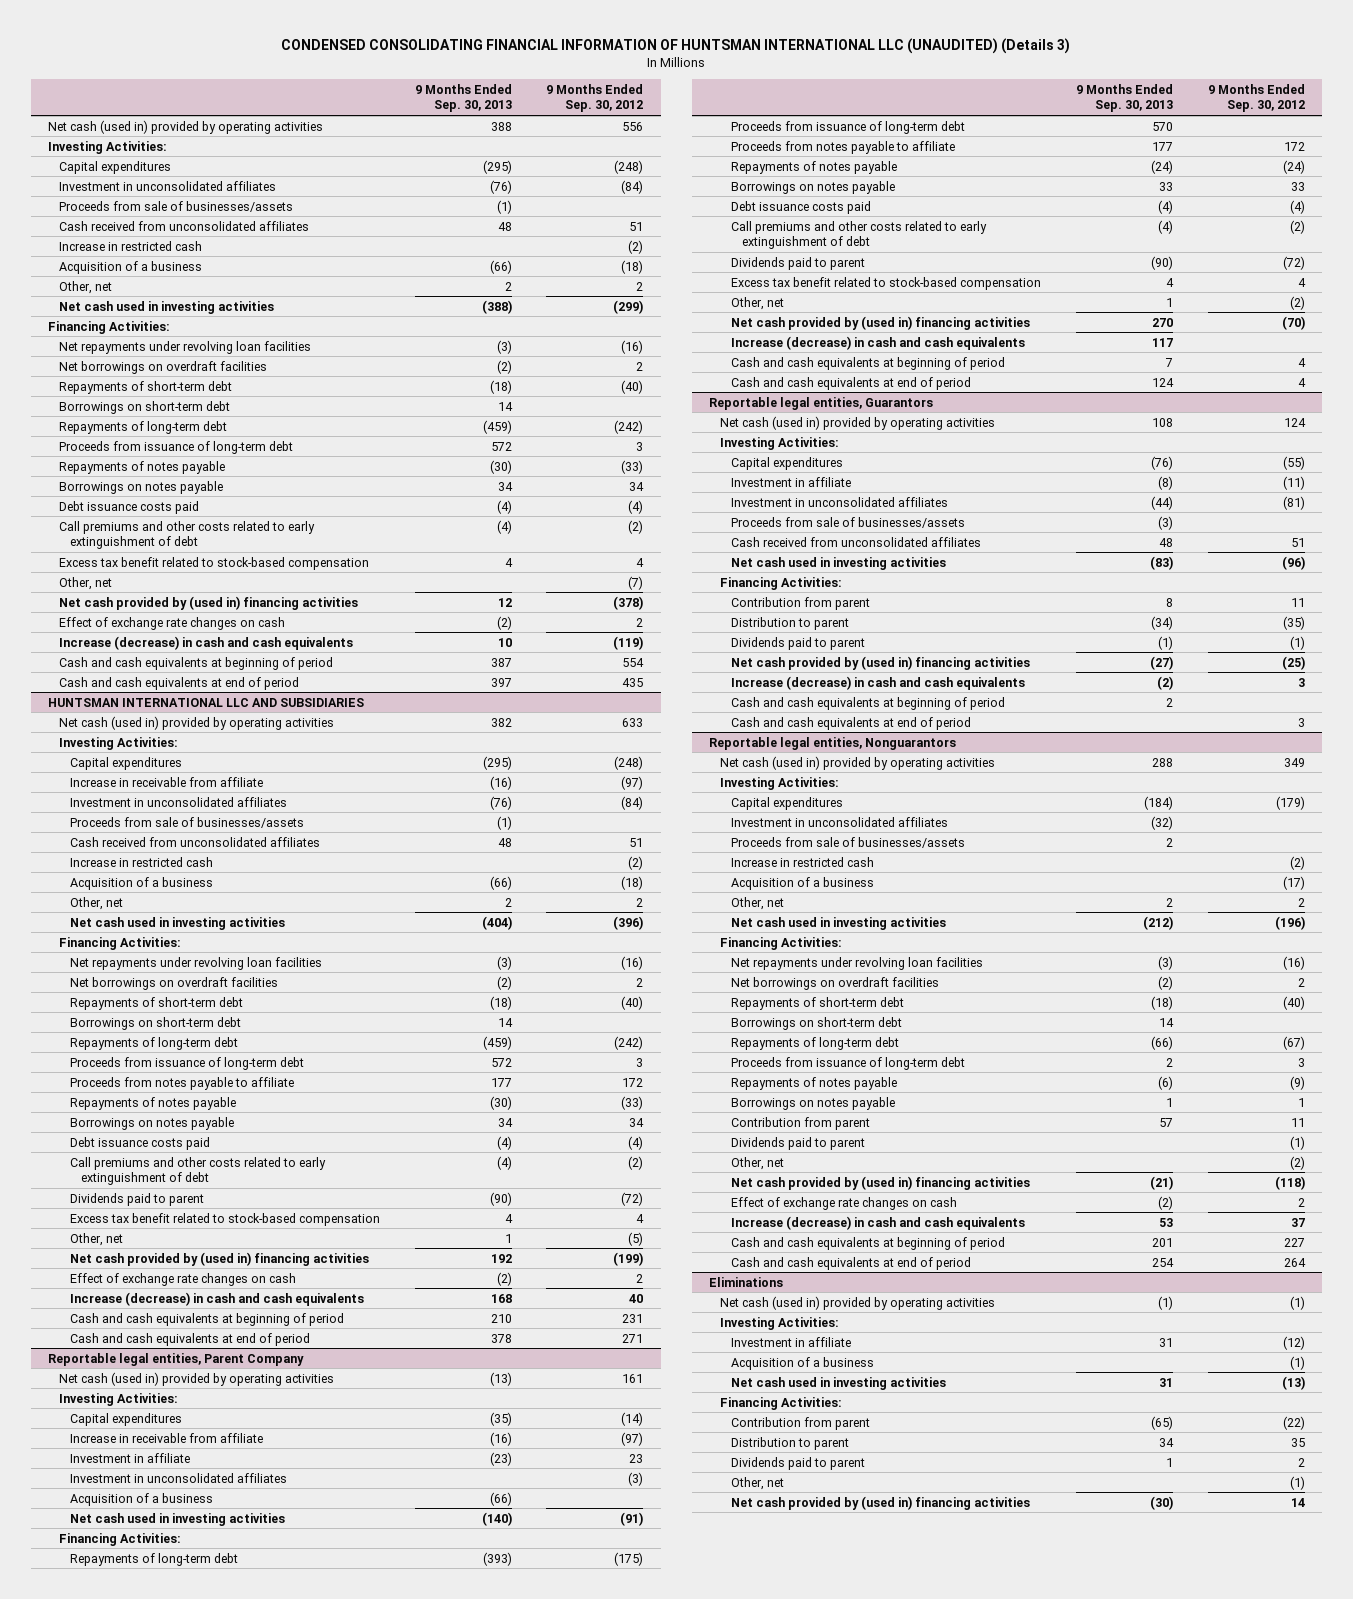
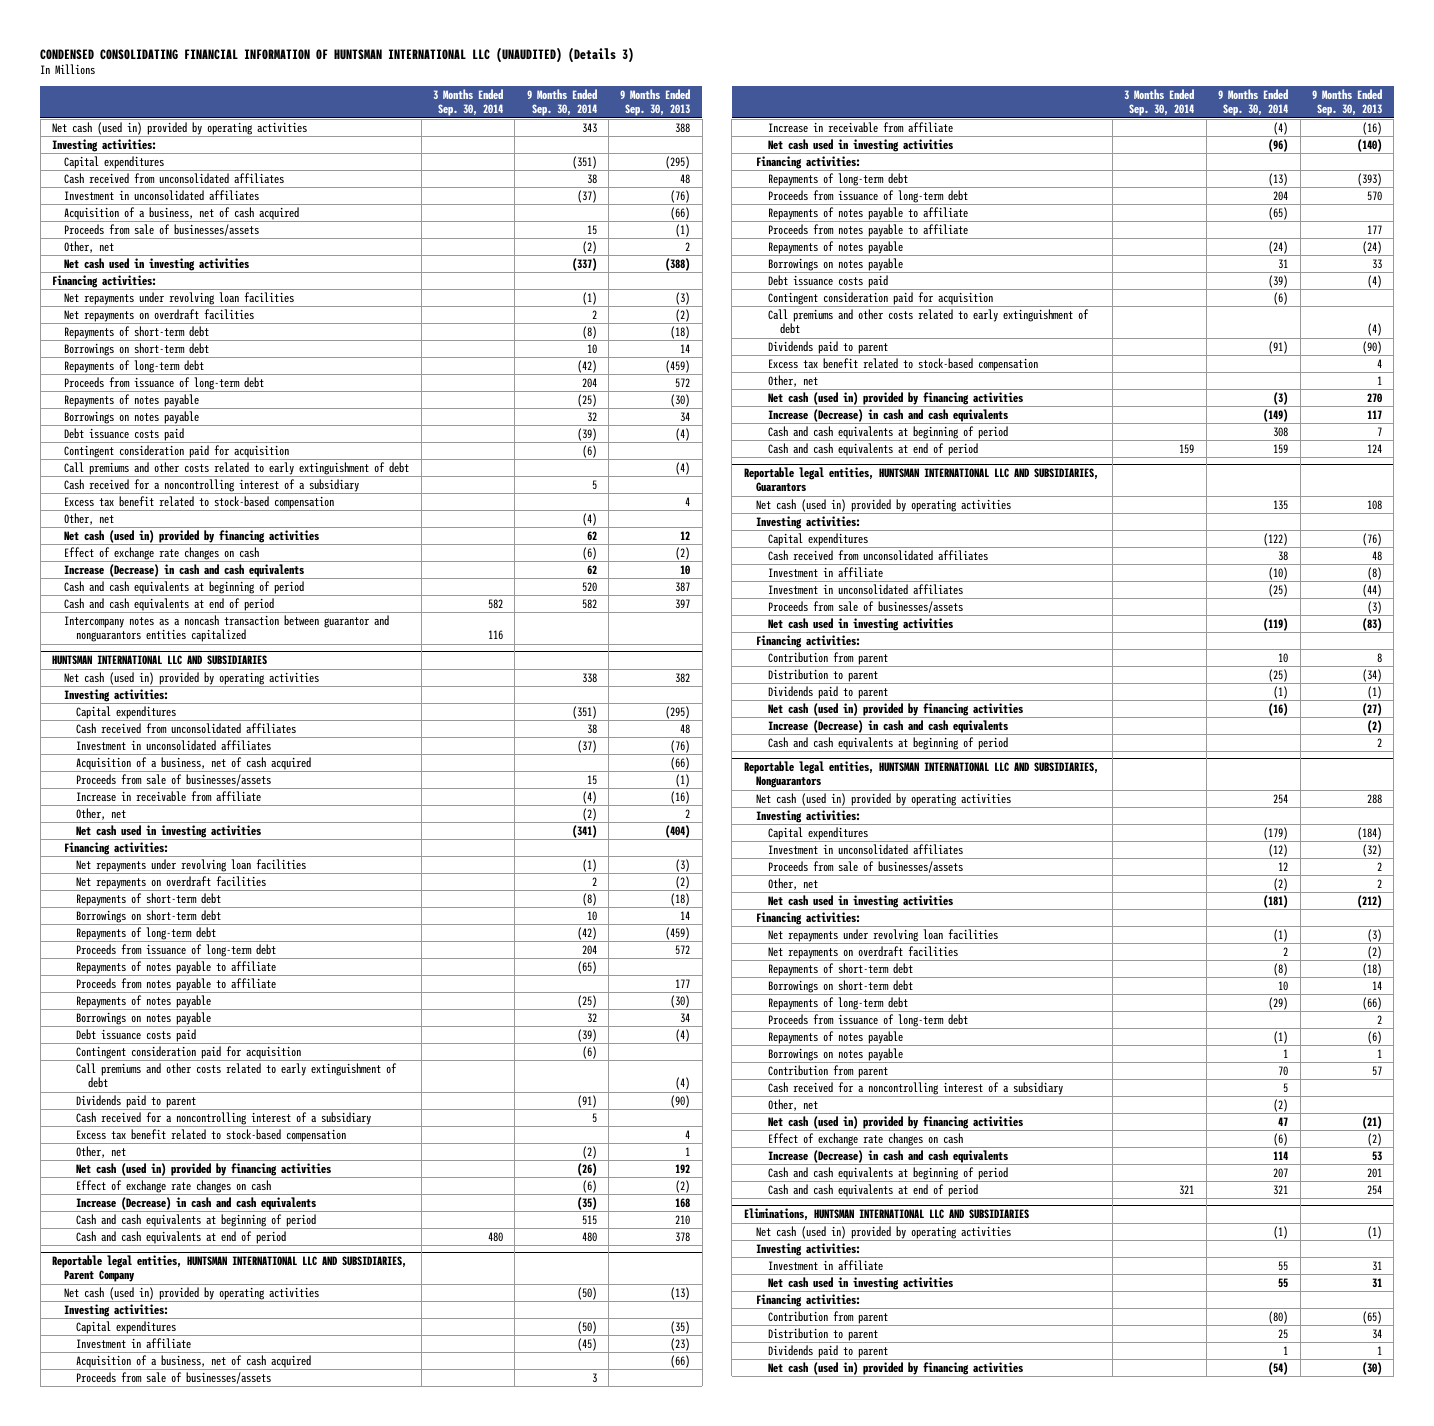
- | 9 Months Ended Sep. 30, 2013 | 9 Months Ended Sep. 30, 2012
+ | 3 Months Ended Sep. 30, 2014 | 9 Months Ended Sep. 30, 2014 | 9 Months Ended Sep. 30, 2013
- Investing Activities:
+ Investing activities:
moved up: Cash received from unconsolidated affiliates | | 38 | 48
+ Acquisition of a business, net of cash acquired | | | (66)
- Increase in restricted cash | | (2)
- Acquisition of a business | (66) | (18)
- Financing Activities:
+ Financing activities:
- Net borrowings on overdraft facilities | (2) | 2
+ Net repayments on overdraft facilities | | 2 | (2)
+ Contingent consideration paid for acquisition | | (6) |
+ Cash received for a noncontrolling interest of a subsidiary | | 5 |
- Net cash provided by (used in) financing activities | 12 | (378)
+ Net cash (used in) provided by financing activities | | 62 | 12
- Increase (decrease) in cash and cash equivalents | 10 | (119)
+ Increase (Decrease) in cash and cash equivalents | | 62 | 10
+ Intercompany notes as a noncash transaction between guarantor and nonguarantors entities capitalized | 116 | |
@ HUNTSMAN INTERNATIONAL LLC AND SUBSIDIARIES
- Investing Activities:
+ Investing activities:
moved up: Cash received from unconsolidated affiliates | | 38 | 48
+ Acquisition of a business, net of cash acquired | | | (66)
- Increase in restricted cash | | (2)
- Acquisition of a business | (66) | (18)
moved down: Increase in receivable from affiliate | | (4) | (16)
- Financing Activities:
+ Financing activities:
- Net borrowings on overdraft facilities | (2) | 2
+ Net repayments on overdraft facilities | | 2 | (2)
+ Repayments of notes payable to affiliate | | (65) |
+ Contingent consideration paid for acquisition | | (6) |
+ Cash received for a noncontrolling interest of a subsidiary | | 5 |
- Net cash provided by (used in) financing activities | 192 | (199)
+ Net cash (used in) provided by financing activities | | (26) | 192
- Increase (decrease) in cash and cash equivalents | 168 | 40
+ Increase (Decrease) in cash and cash equivalents | | (35) | 168
- Reportable legal entities, Parent Company
+ Reportable legal entities, HUNTSMAN INTERNATIONAL LLC AND SUBSIDIARIES, Parent Company
- Investing Activities:
+ Investing activities:
- Increase in receivable from affiliate | (16) | (97)
- Investment in unconsolidated affiliates | | (3)
- Acquisition of a business | (66) |
+ Acquisition of a business, net of cash acquired | | | (66)
+ Proceeds from sale of businesses/assets | | 3 |
+ Increase in receivable from affiliate | | (4) | (16)
- Financing Activities:
+ Financing activities:
+ Repayments of notes payable to affiliate | | (65) |
+ Contingent consideration paid for acquisition | | (6) |
- Net cash provided by (used in) financing activities | 270 | (70)
- Increase (decrease) in cash and cash equivalents | 117 |
+ Net cash (used in) provided by financing activities | | (3) | 270
+ Increase (Decrease) in cash and cash equivalents | | (149) | 117
- Reportable legal entities, Guarantors
+ Reportable legal entities, HUNTSMAN INTERNATIONAL LLC AND SUBSIDIARIES, Guarantors
- Investing Activities:
+ Investing activities:
+ Cash received from unconsolidated affiliates | | 38 | 48
- Cash received from unconsolidated affiliates | 48 | 51
- Financing Activities:
+ Financing activities:
- Net cash provided by (used in) financing activities | (27) | (25)
- Increase (decrease) in cash and cash equivalents | (2) | 3
+ Net cash (used in) provided by financing activities | | (16) | (27)
+ Increase (Decrease) in cash and cash equivalents | | | (2)
- Cash and cash equivalents at end of period | | 3
- Reportable legal entities, Nonguarantors
+ Reportable legal entities, HUNTSMAN INTERNATIONAL LLC AND SUBSIDIARIES, Nonguarantors
- Investing Activities:
+ Investing activities:
- Increase in restricted cash | | (2)
- Acquisition of a business | | (17)
- Financing Activities:
+ Financing activities:
- Net borrowings on overdraft facilities | (2) | 2
+ Net repayments on overdraft facilities | | 2 | (2)
- Dividends paid to parent | | (1)
+ Cash received for a noncontrolling interest of a subsidiary | | 5 |
- Net cash provided by (used in) financing activities | (21) | (118)
+ Net cash (used in) provided by financing activities | | 47 | (21)
- Increase (decrease) in cash and cash equivalents | 53 | 37
+ Increase (Decrease) in cash and cash equivalents | | 114 | 53
- Eliminations
+ Eliminations, HUNTSMAN INTERNATIONAL LLC AND SUBSIDIARIES
- Investing Activities:
+ Investing activities:
- Acquisition of a business | | (1)
- Financing Activities:
+ Financing activities:
- Other, net | | (1)
- Net cash provided by (used in) financing activities | (30) | 14
+ Net cash (used in) provided by financing activities | | (54) | (30)

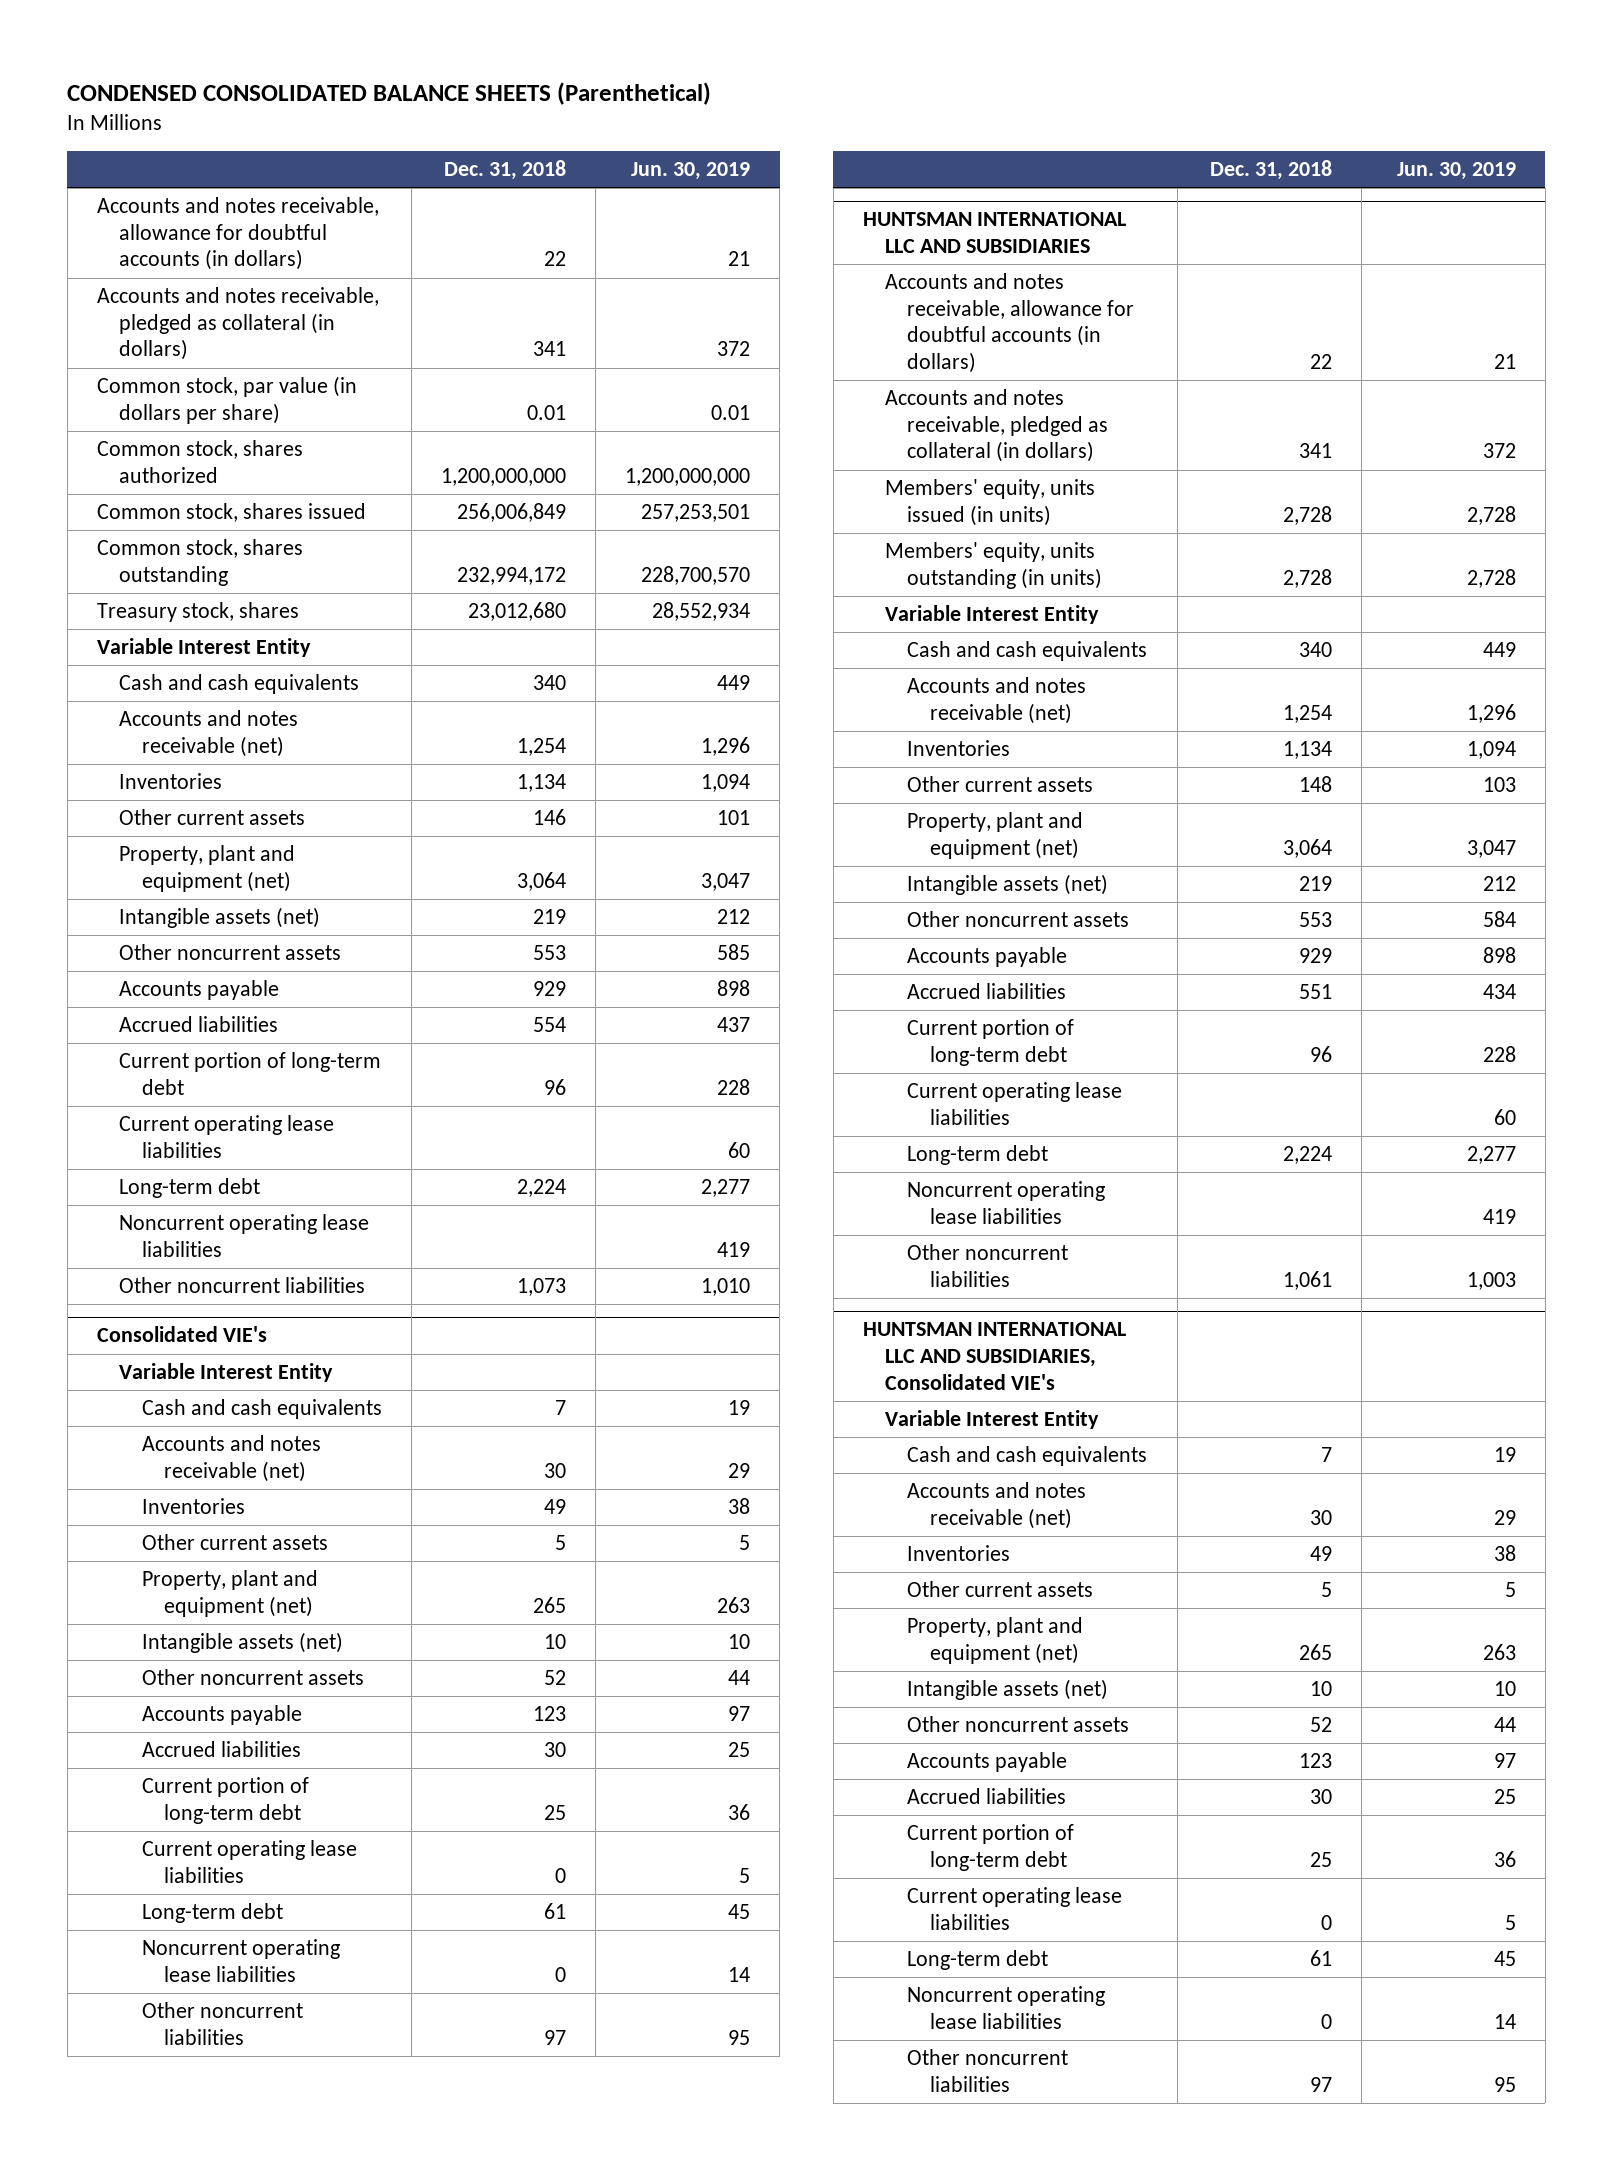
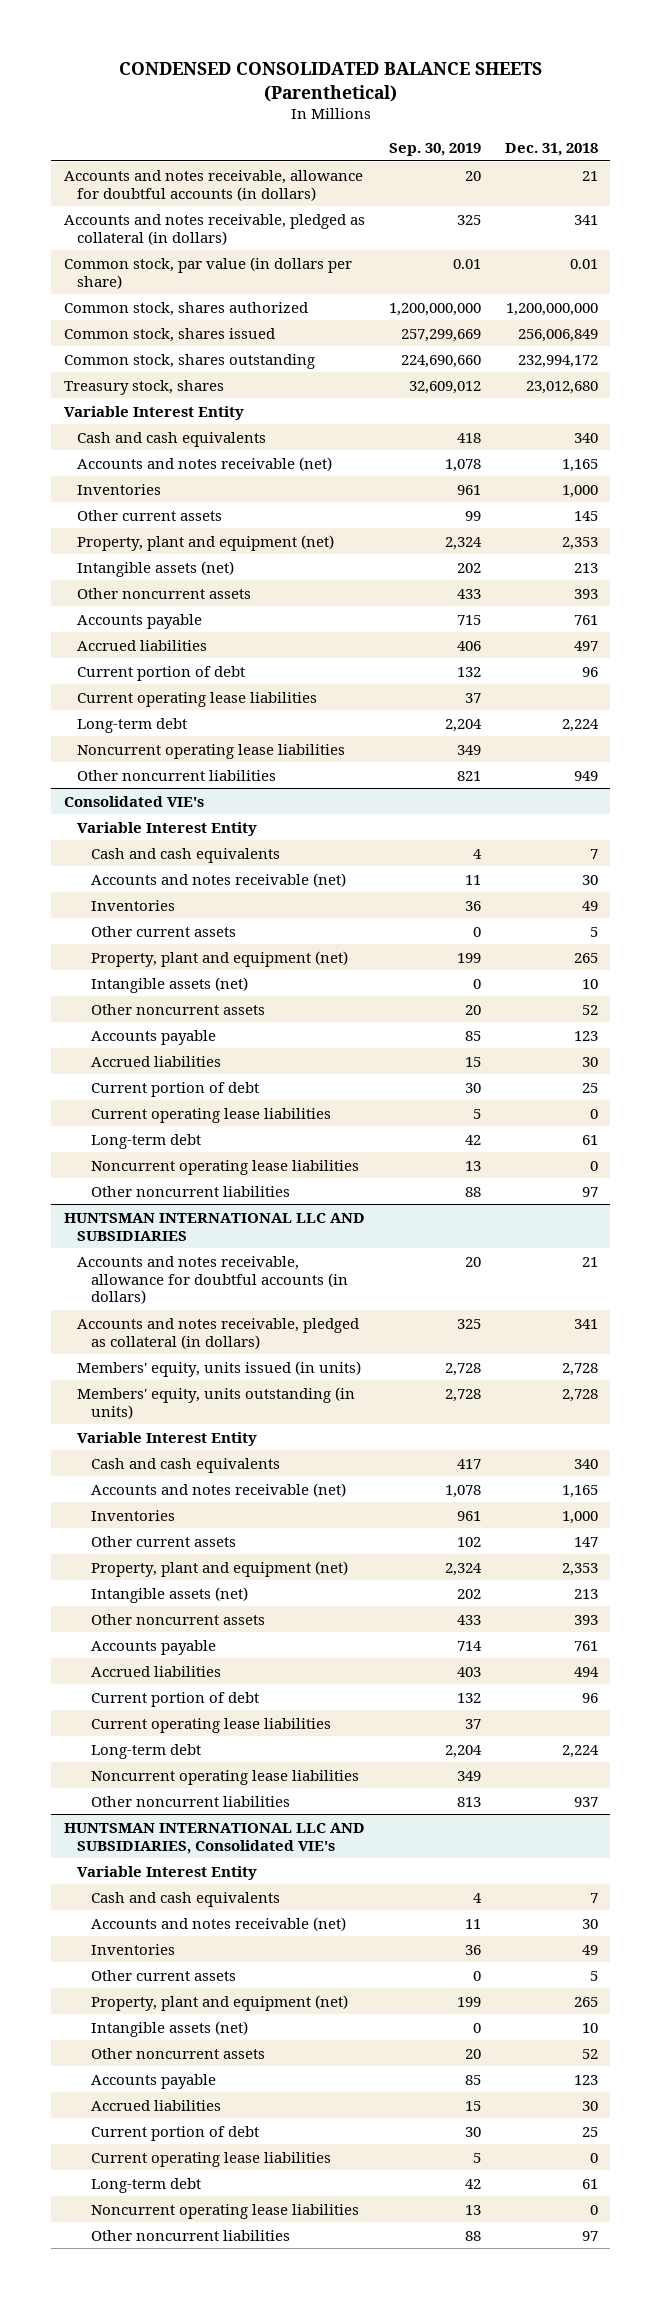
- | Dec. 31, 2018 | Jun. 30, 2019
+ | Sep. 30, 2019 | Dec. 31, 2018
- Accounts and notes receivable, allowance for doubtful accounts (in dollars) | 22 | 21
+ Accounts and notes receivable, allowance for doubtful accounts (in dollars) | 20 | 21
- Accounts and notes receivable (net) | 1,254 | 1,296
- Inventories | 1,134 | 1,094
- Other current assets | 146 | 101
- Property, plant and equipment (net) | 3,064 | 3,047
- Intangible assets (net) | 219 | 212
- Other noncurrent assets | 553 | 585
- Accounts payable | 929 | 898
- Accrued liabilities | 554 | 437
- Current portion of long-term debt | 96 | 228
+ Accounts and notes receivable (net) | 1,078 | 1,165
+ Inventories | 961 | 1,000
+ Other current assets | 99 | 145
+ Property, plant and equipment (net) | 2,324 | 2,353
+ Intangible assets (net) | 202 | 213
+ Other noncurrent assets | 433 | 393
+ Accounts payable | 715 | 761
+ Accrued liabilities | 406 | 497
+ Current portion of debt | 132 | 96
- Other noncurrent liabilities | 1,073 | 1,010
+ Other noncurrent liabilities | 821 | 949
@ Consolidated VIE's
- Current portion of long-term debt | 25 | 36
+ Current portion of debt | 30 | 25
@ HUNTSMAN INTERNATIONAL LLC AND SUBSIDIARIES
- Accounts and notes receivable, allowance for doubtful accounts (in dollars) | 22 | 21
+ Accounts and notes receivable, allowance for doubtful accounts (in dollars) | 20 | 21
- Accounts and notes receivable (net) | 1,254 | 1,296
- Inventories | 1,134 | 1,094
- Other current assets | 148 | 103
- Property, plant and equipment (net) | 3,064 | 3,047
- Intangible assets (net) | 219 | 212
- Other noncurrent assets | 553 | 584
- Accounts payable | 929 | 898
- Accrued liabilities | 551 | 434
- Current portion of long-term debt | 96 | 228
+ Accounts and notes receivable (net) | 1,078 | 1,165
+ Inventories | 961 | 1,000
+ Other current assets | 102 | 147
+ Property, plant and equipment (net) | 2,324 | 2,353
+ Intangible assets (net) | 202 | 213
+ Other noncurrent assets | 433 | 393
+ Accounts payable | 714 | 761
+ Accrued liabilities | 403 | 494
+ Current portion of debt | 132 | 96
- Other noncurrent liabilities | 1,061 | 1,003
+ Other noncurrent liabilities | 813 | 937
@ HUNTSMAN INTERNATIONAL LLC AND SUBSIDIARIES, Consolidated VIE's
- Current portion of long-term debt | 25 | 36
+ Current portion of debt | 30 | 25

